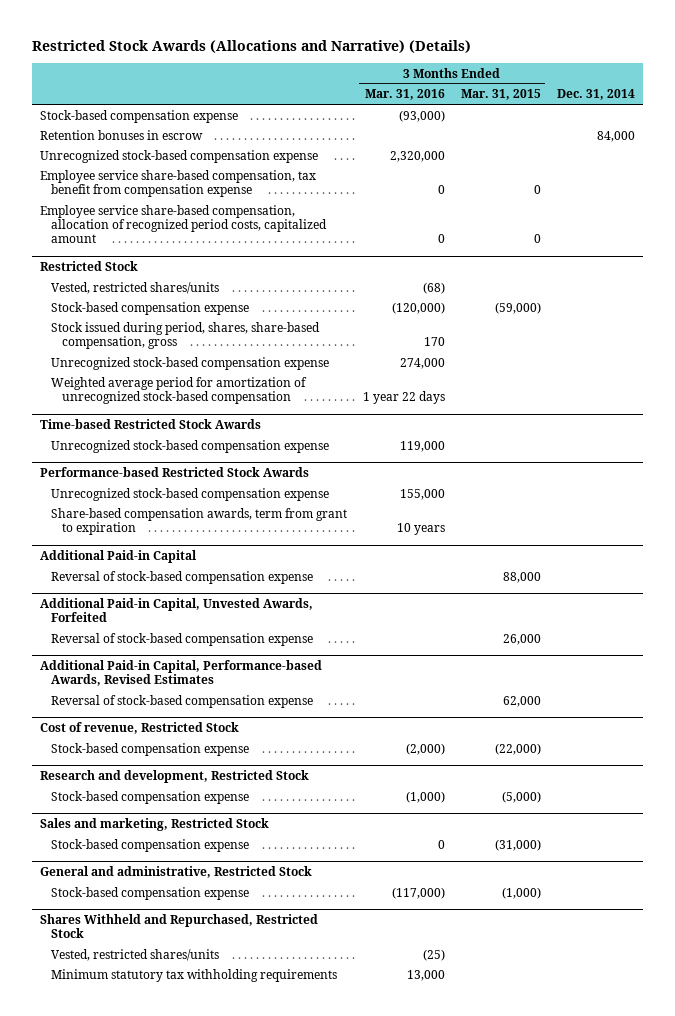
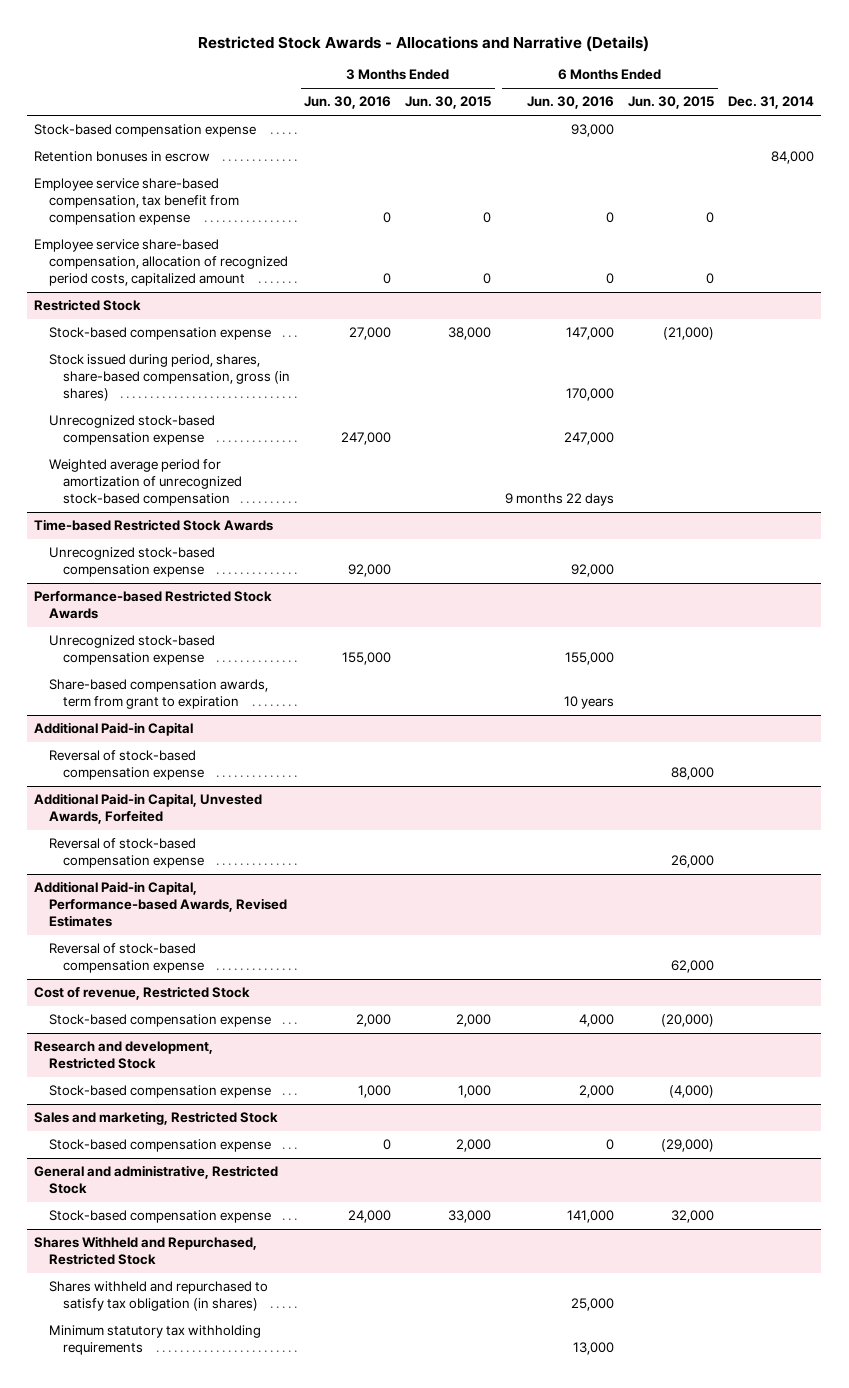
- Restricted Stock Awards (Allocations and Narrative) (Details)
+ Restricted Stock Awards - Allocations and Narrative (Details)
- | 3 Months Ended Mar. 31, 2016 | 3 Months Ended Mar. 31, 2015 | Dec. 31, 2014
+ | 3 Months Ended Jun. 30, 2016 | 3 Months Ended Jun. 30, 2015 | 6 Months Ended Jun. 30, 2016 | 6 Months Ended Jun. 30, 2015 | Dec. 31, 2014
- Unrecognized stock-based compensation expense | 2,320,000 | |
@ Restricted Stock
- Vested, restricted shares/units | (68) | |
- Stock issued during period, shares, share-based compensation, gross | 170 | |
+ Stock issued during period, shares, share-based compensation, gross (in shares) | | | 170,000 | |
@ Shares Withheld and Repurchased, Restricted Stock
- Vested, restricted shares/units | (25) | |
+ Shares withheld and repurchased to satisfy tax obligation (in shares) | | | 25,000 | |

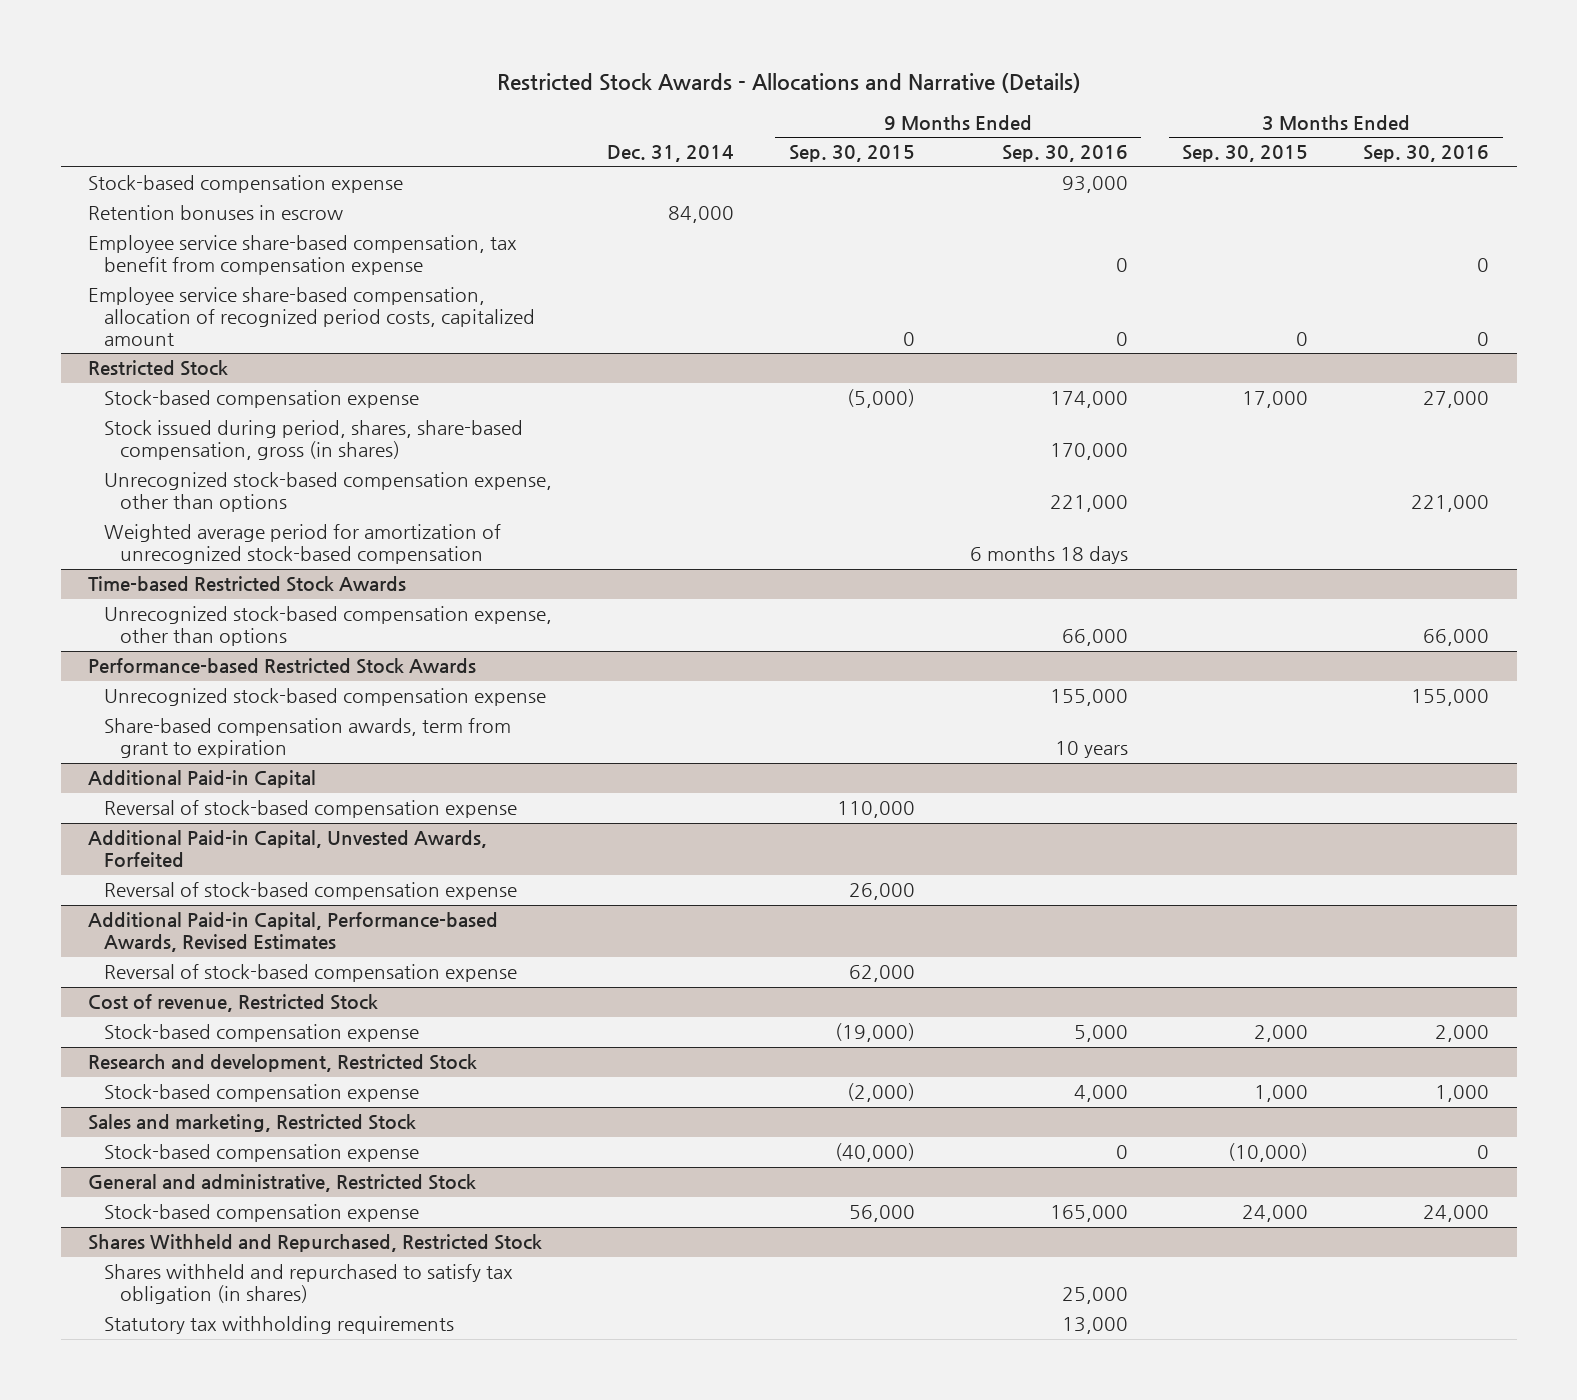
- | 3 Months Ended Jun. 30, 2016 | 3 Months Ended Jun. 30, 2015 | 6 Months Ended Jun. 30, 2016 | 6 Months Ended Jun. 30, 2015 | Dec. 31, 2014
+ | Dec. 31, 2014 | 9 Months Ended Sep. 30, 2015 | 9 Months Ended Sep. 30, 2016 | 3 Months Ended Sep. 30, 2015 | 3 Months Ended Sep. 30, 2016
@ Restricted Stock
- Unrecognized stock-based compensation expense | 247,000 | | 247,000 | |
+ Unrecognized stock-based compensation expense, other than options | | | 221,000 | | 221,000
@ Time-based Restricted Stock Awards
- Unrecognized stock-based compensation expense | 92,000 | | 92,000 | |
+ Unrecognized stock-based compensation expense, other than options | | | 66,000 | | 66,000
@ Shares Withheld and Repurchased, Restricted Stock
- Minimum statutory tax withholding requirements | | | 13,000 | |
+ Statutory tax withholding requirements | | | 13,000 | |

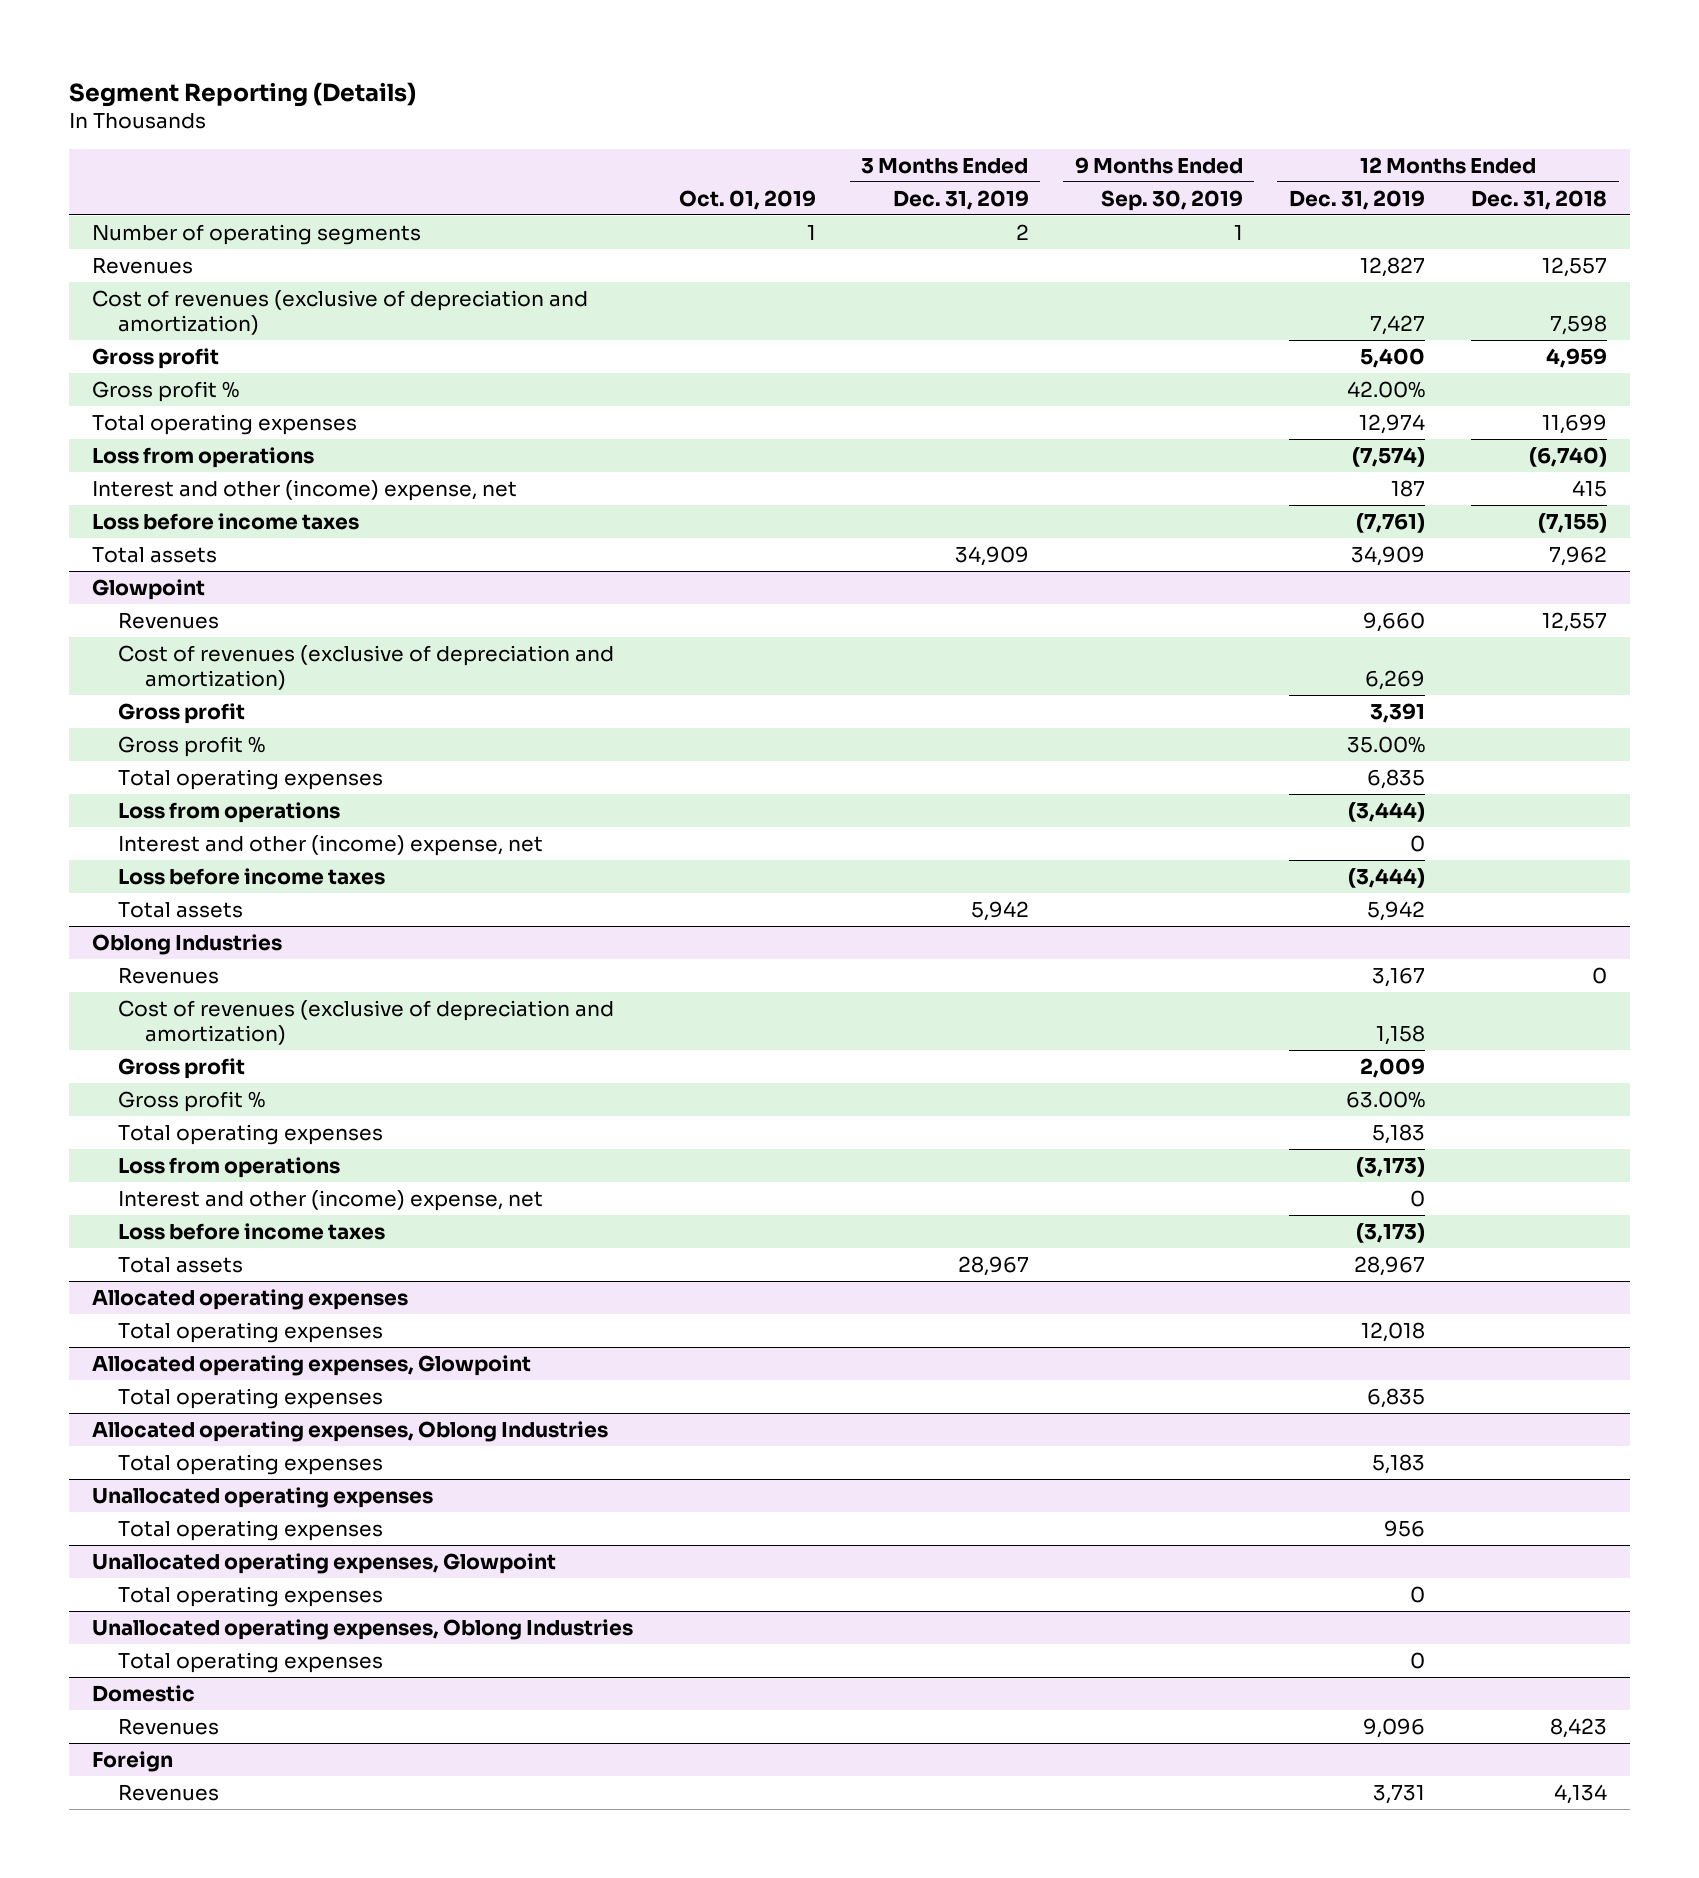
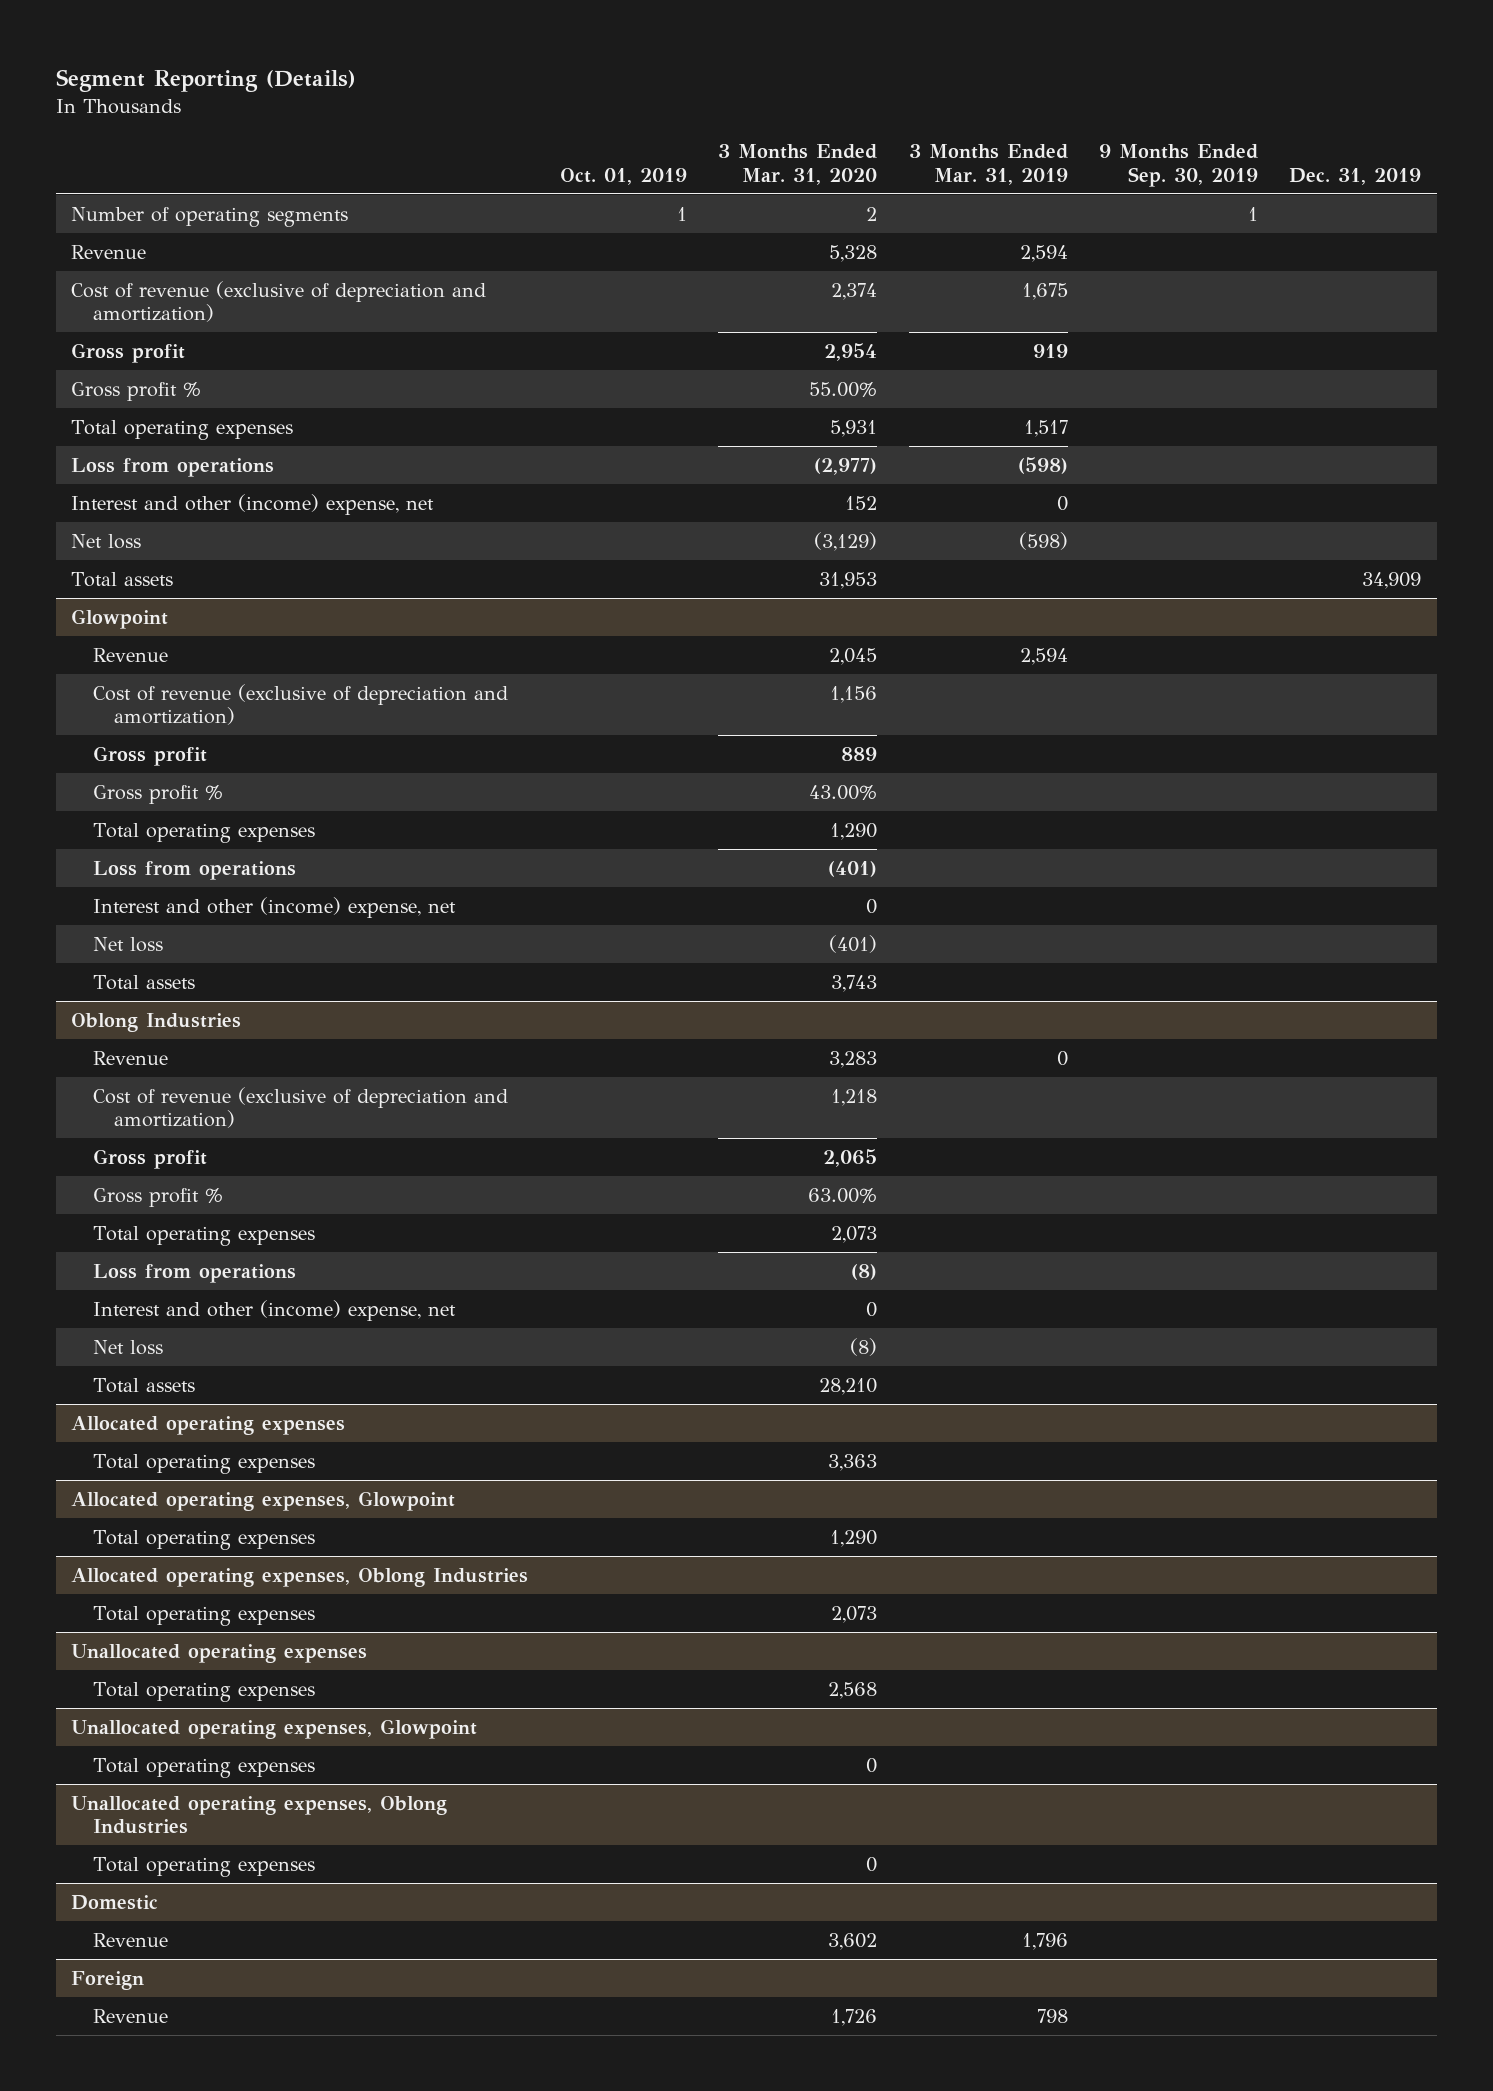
- | Oct. 01, 2019 | 3 Months Ended Dec. 31, 2019 | 9 Months Ended Sep. 30, 2019 | 12 Months Ended Dec. 31, 2019 | 12 Months Ended Dec. 31, 2018
+ | Oct. 01, 2019 | 3 Months Ended Mar. 31, 2020 | 3 Months Ended Mar. 31, 2019 | 9 Months Ended Sep. 30, 2019 | Dec. 31, 2019
- Revenues | | | | 12,827 | 12,557
- Cost of revenues (exclusive of depreciation and amortization) | | | | 7,427 | 7,598
+ Revenue | | 5,328 | 2,594 | |
+ Cost of revenue (exclusive of depreciation and amortization) | | 2,374 | 1,675 | |
- Loss before income taxes | | | | (7,761) | (7,155)
+ Net loss | | (3,129) | (598) | |
@ Glowpoint
- Revenues | | | | 9,660 | 12,557
- Cost of revenues (exclusive of depreciation and amortization) | | | | 6,269 |
+ Revenue | | 2,045 | 2,594 | |
+ Cost of revenue (exclusive of depreciation and amortization) | | 1,156 | | |
- Loss before income taxes | | | | (3,444) |
+ Net loss | | (401) | | |
@ Oblong Industries
- Revenues | | | | 3,167 | 0
- Cost of revenues (exclusive of depreciation and amortization) | | | | 1,158 |
+ Revenue | | 3,283 | 0 | |
+ Cost of revenue (exclusive of depreciation and amortization) | | 1,218 | | |
- Loss before income taxes | | | | (3,173) |
+ Net loss | | (8) | | |
@ Domestic
- Revenues | | | | 9,096 | 8,423
+ Revenue | | 3,602 | 1,796 | |
@ Foreign
- Revenues | | | | 3,731 | 4,134
+ Revenue | | 1,726 | 798 | |

